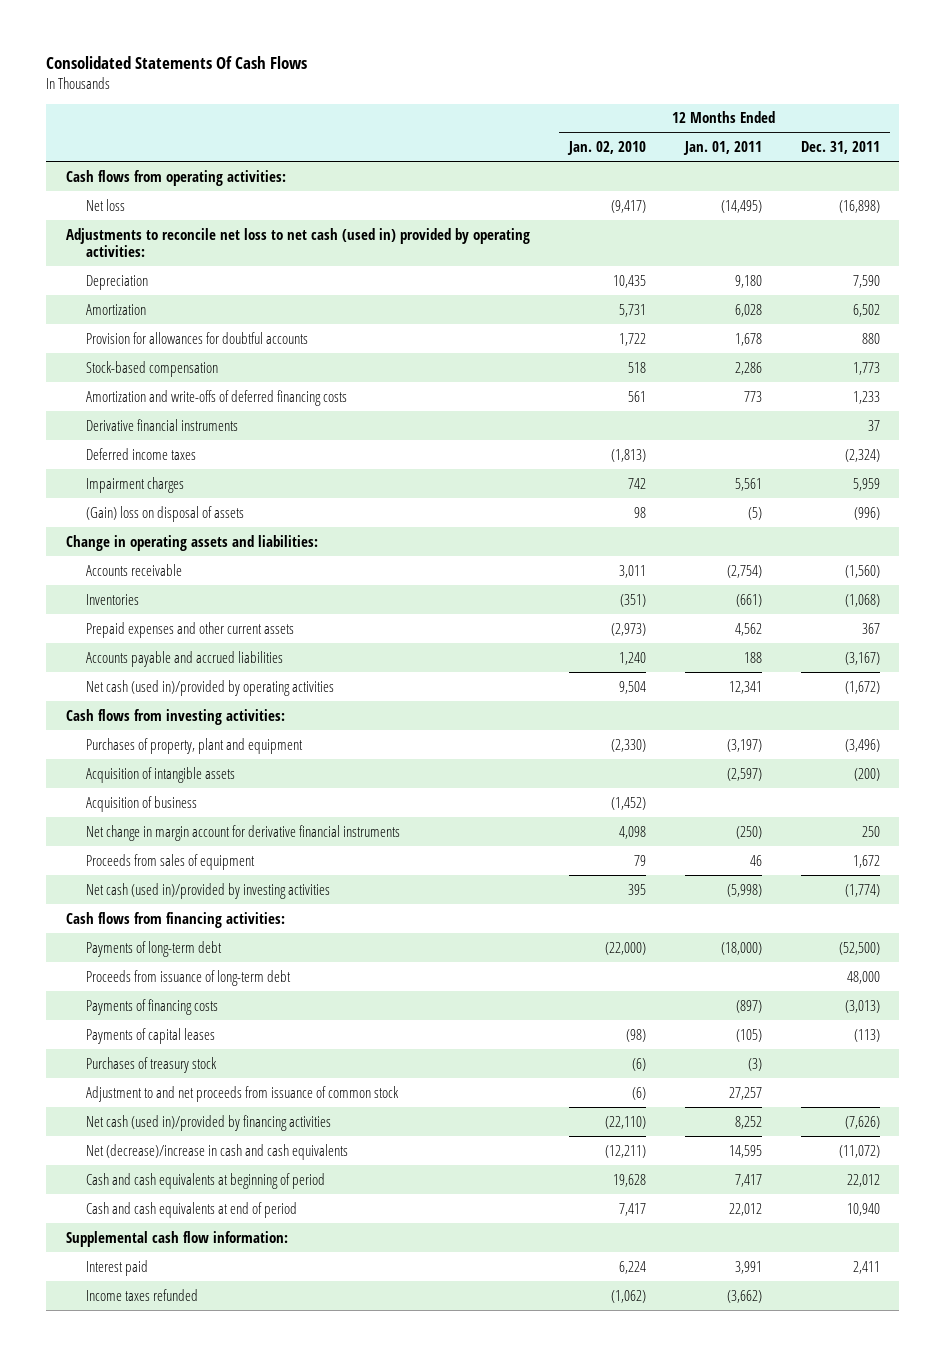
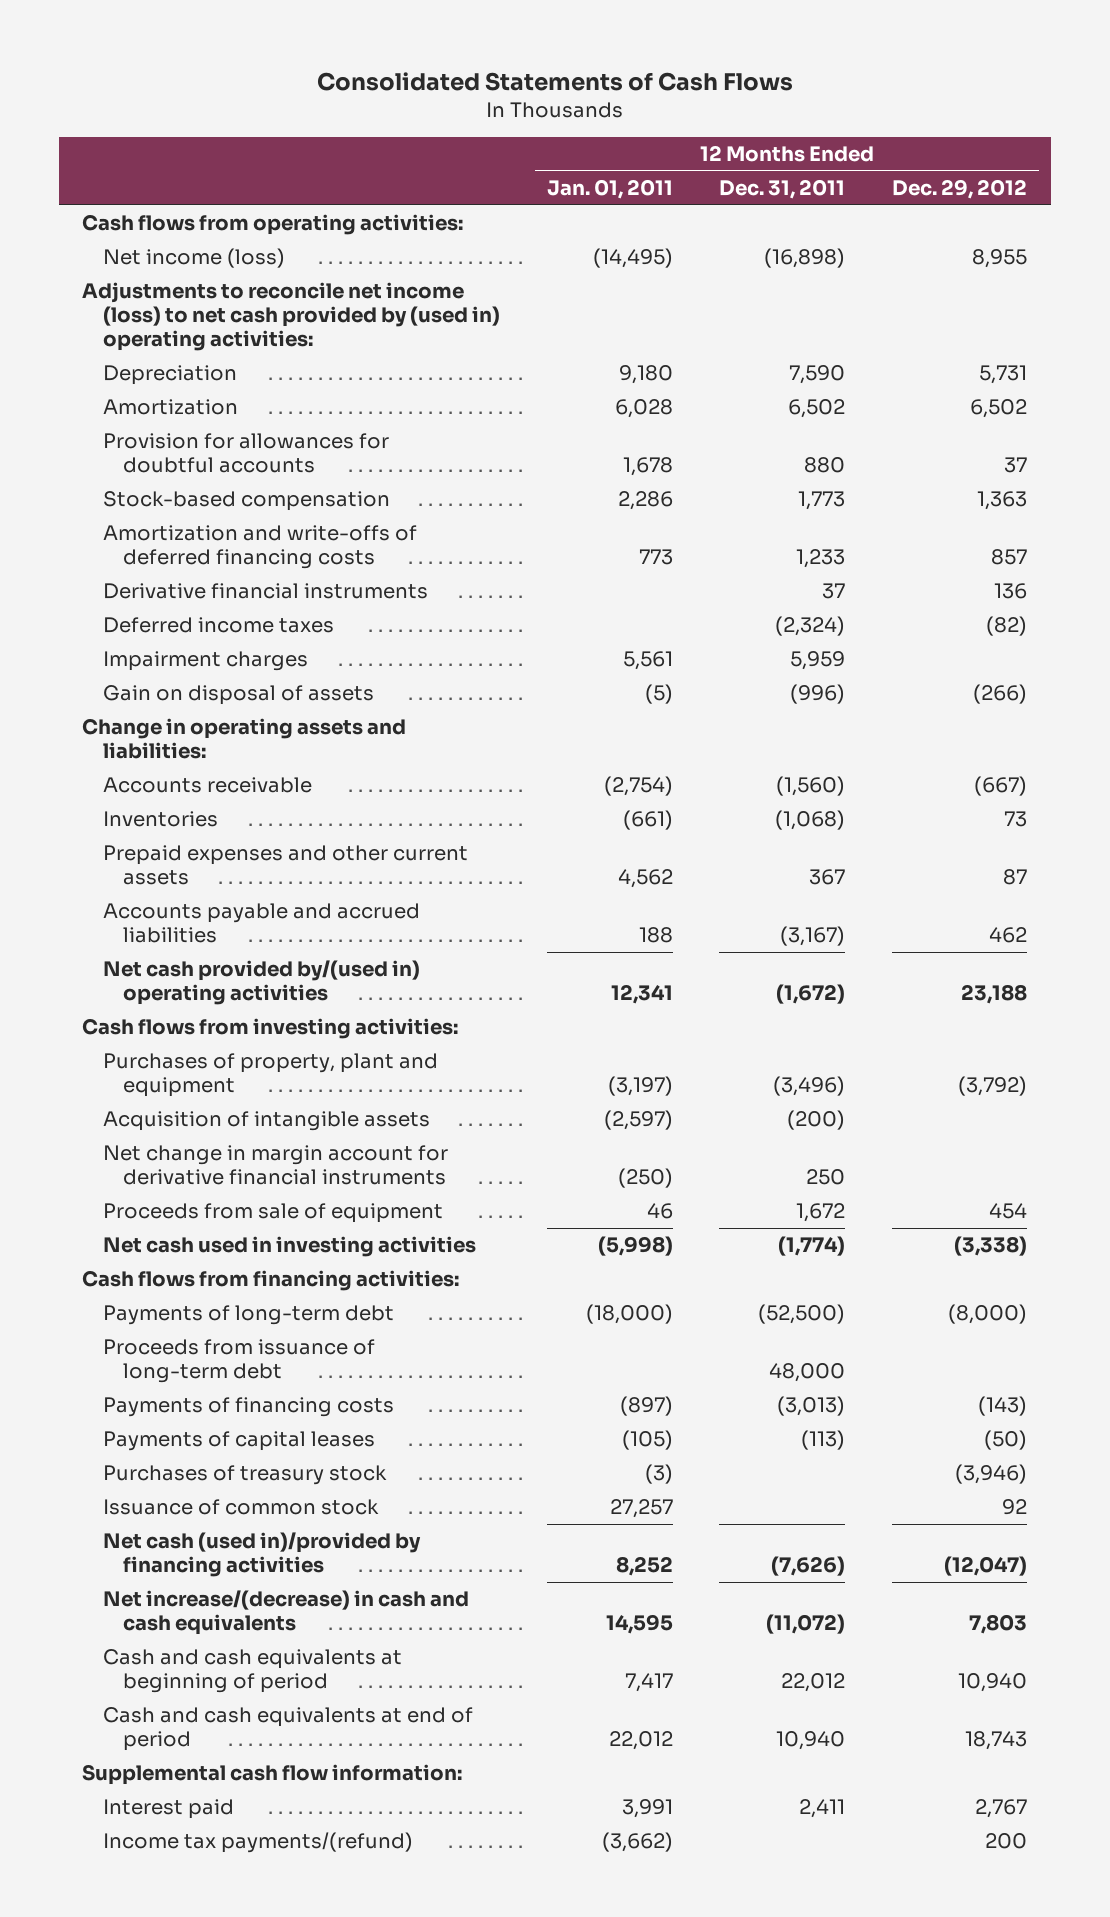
- Consolidated Statements Of Cash Flows
+ Consolidated Statements of Cash Flows
- | 12 Months Ended Jan. 02, 2010 | 12 Months Ended Jan. 01, 2011 | 12 Months Ended Dec. 31, 2011
+ | 12 Months Ended Jan. 01, 2011 | 12 Months Ended Dec. 31, 2011 | 12 Months Ended Dec. 29, 2012
- Net loss | (9,417) | (14,495) | (16,898)
- Adjustments to reconcile net loss to net cash (used in) provided by operating activities:
+ Net income (loss) | (14,495) | (16,898) | 8,955
+ Adjustments to reconcile net income (loss) to net cash provided by (used in) operating activities:
- (Gain) loss on disposal of assets | 98 | (5) | (996)
+ Gain on disposal of assets | (5) | (996) | (266)
- Net cash (used in)/provided by operating activities | 9,504 | 12,341 | (1,672)
+ Net cash provided by/(used in) operating activities | 12,341 | (1,672) | 23,188
- Acquisition of business | (1,452) | |
- Proceeds from sales of equipment | 79 | 46 | 1,672
- Net cash (used in)/provided by investing activities | 395 | (5,998) | (1,774)
+ Proceeds from sale of equipment | 46 | 1,672 | 454
+ Net cash used in investing activities | (5,998) | (1,774) | (3,338)
- Adjustment to and net proceeds from issuance of common stock | (6) | 27,257 |
+ Issuance of common stock | 27,257 | | 92
- Net (decrease)/increase in cash and cash equivalents | (12,211) | 14,595 | (11,072)
+ Net increase/(decrease) in cash and cash equivalents | 14,595 | (11,072) | 7,803
- Income taxes refunded | (1,062) | (3,662) |
+ Income tax payments/(refund) | (3,662) | | 200

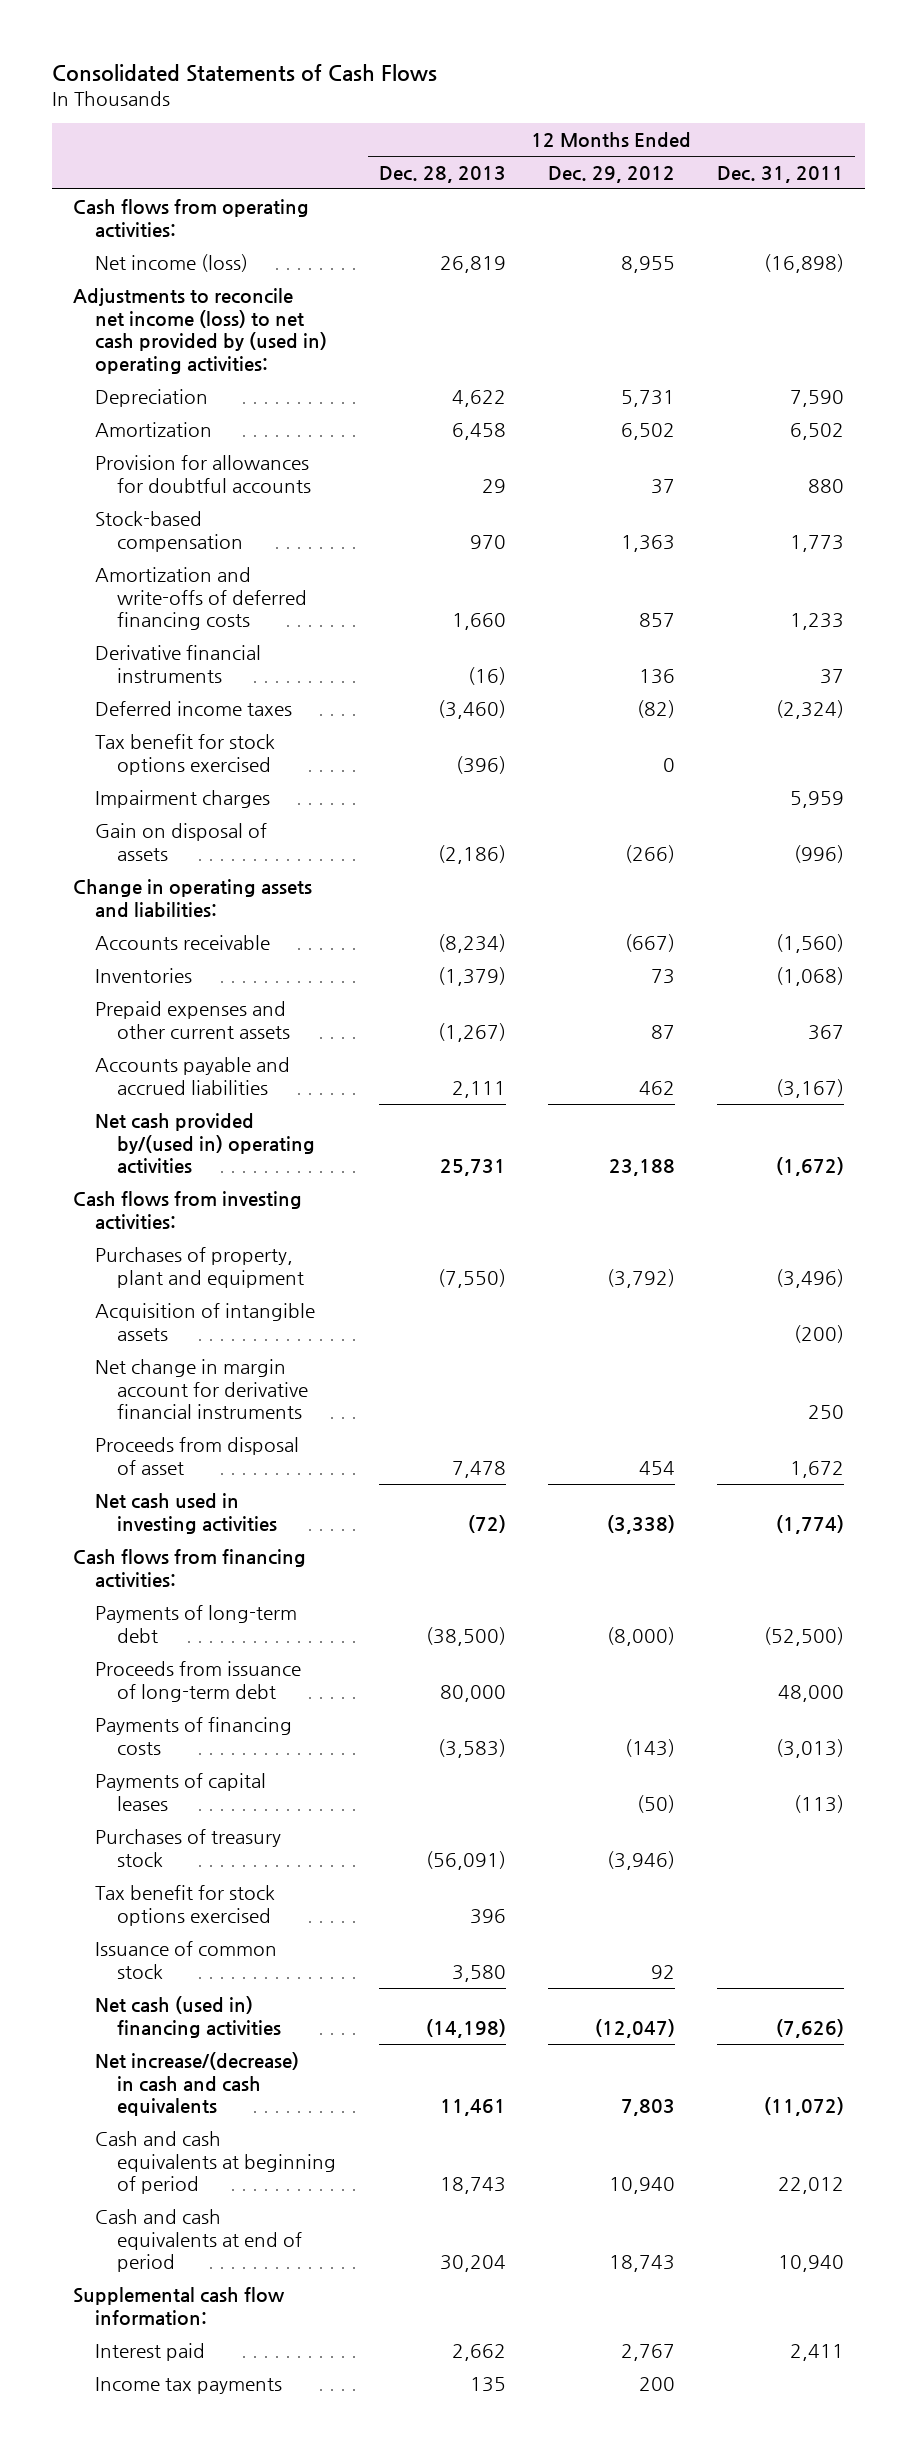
- | 12 Months Ended Jan. 01, 2011 | 12 Months Ended Dec. 31, 2011 | 12 Months Ended Dec. 29, 2012
+ | 12 Months Ended Dec. 28, 2013 | 12 Months Ended Dec. 29, 2012 | 12 Months Ended Dec. 31, 2011
+ Tax benefit for stock options exercised | (396) | 0 |
- Proceeds from sale of equipment | 46 | 1,672 | 454
+ Proceeds from disposal of asset | 7,478 | 454 | 1,672
+ Tax benefit for stock options exercised | 396 | |
- Net cash (used in)/provided by financing activities | 8,252 | (7,626) | (12,047)
+ Net cash (used in) financing activities | (14,198) | (12,047) | (7,626)
- Income tax payments/(refund) | (3,662) | | 200
+ Income tax payments | 135 | 200 |

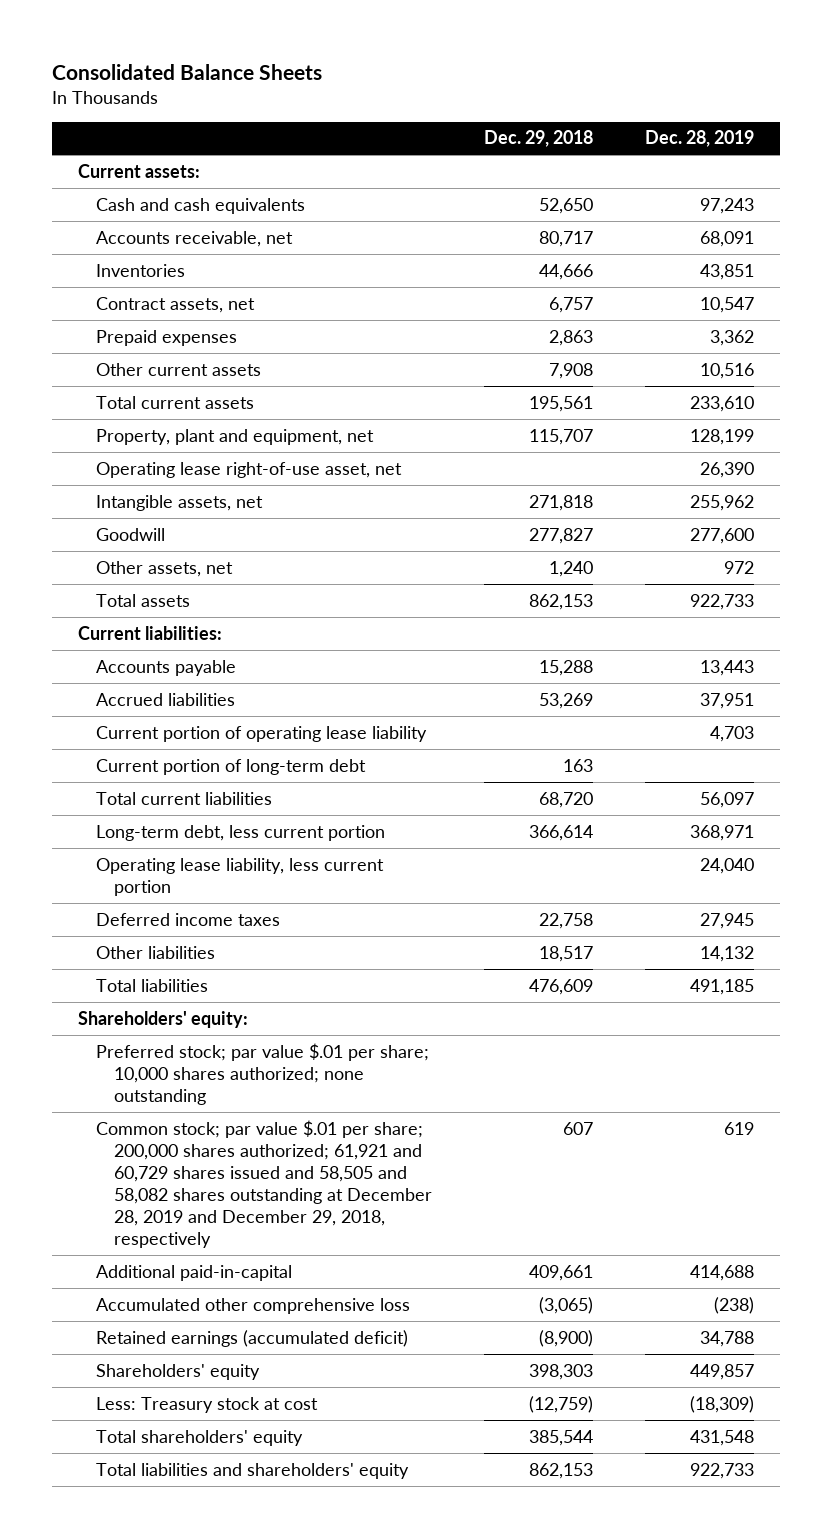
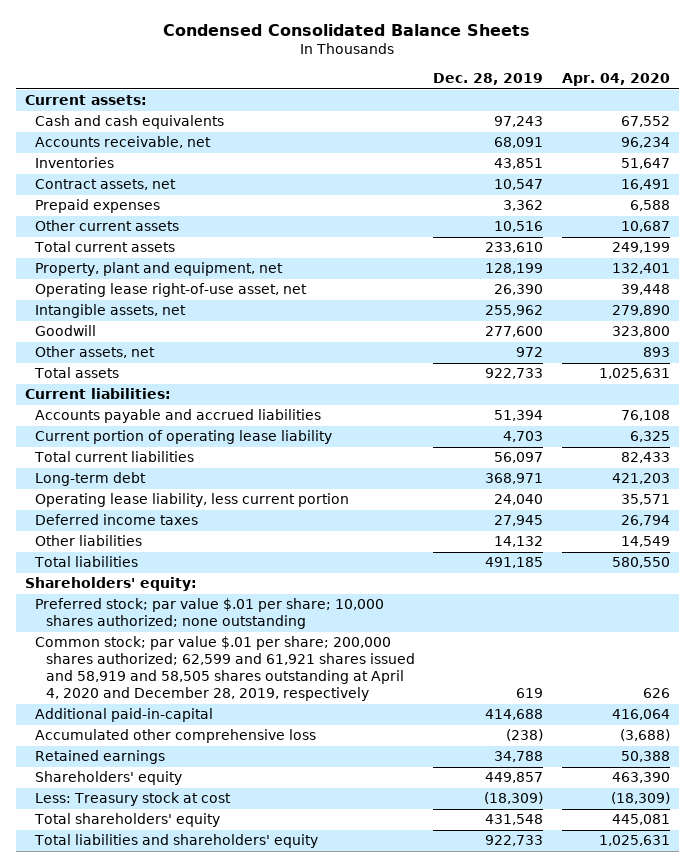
- Consolidated Balance Sheets
+ Condensed Consolidated Balance Sheets
- | Dec. 29, 2018 | Dec. 28, 2019
+ | Dec. 28, 2019 | Apr. 04, 2020
- Accounts payable | 15,288 | 13,443
- Accrued liabilities | 53,269 | 37,951
+ Accounts payable and accrued liabilities | 51,394 | 76,108
- Current portion of long-term debt | 163 |
- Long-term debt, less current portion | 366,614 | 368,971
+ Long-term debt | 368,971 | 421,203
- Common stock; par value $.01 per share; 200,000 shares authorized; 61,921 and 60,729 shares issued and 58,505 and 58,082 shares outstanding at December 28, 2019 and December 29, 2018, respectively | 607 | 619
+ Common stock; par value $.01 per share; 200,000 shares authorized; 62,599 and 61,921 shares issued and 58,919 and 58,505 shares outstanding at April 4, 2020 and December 28, 2019, respectively | 619 | 626
- Retained earnings (accumulated deficit) | (8,900) | 34,788
+ Retained earnings | 34,788 | 50,388

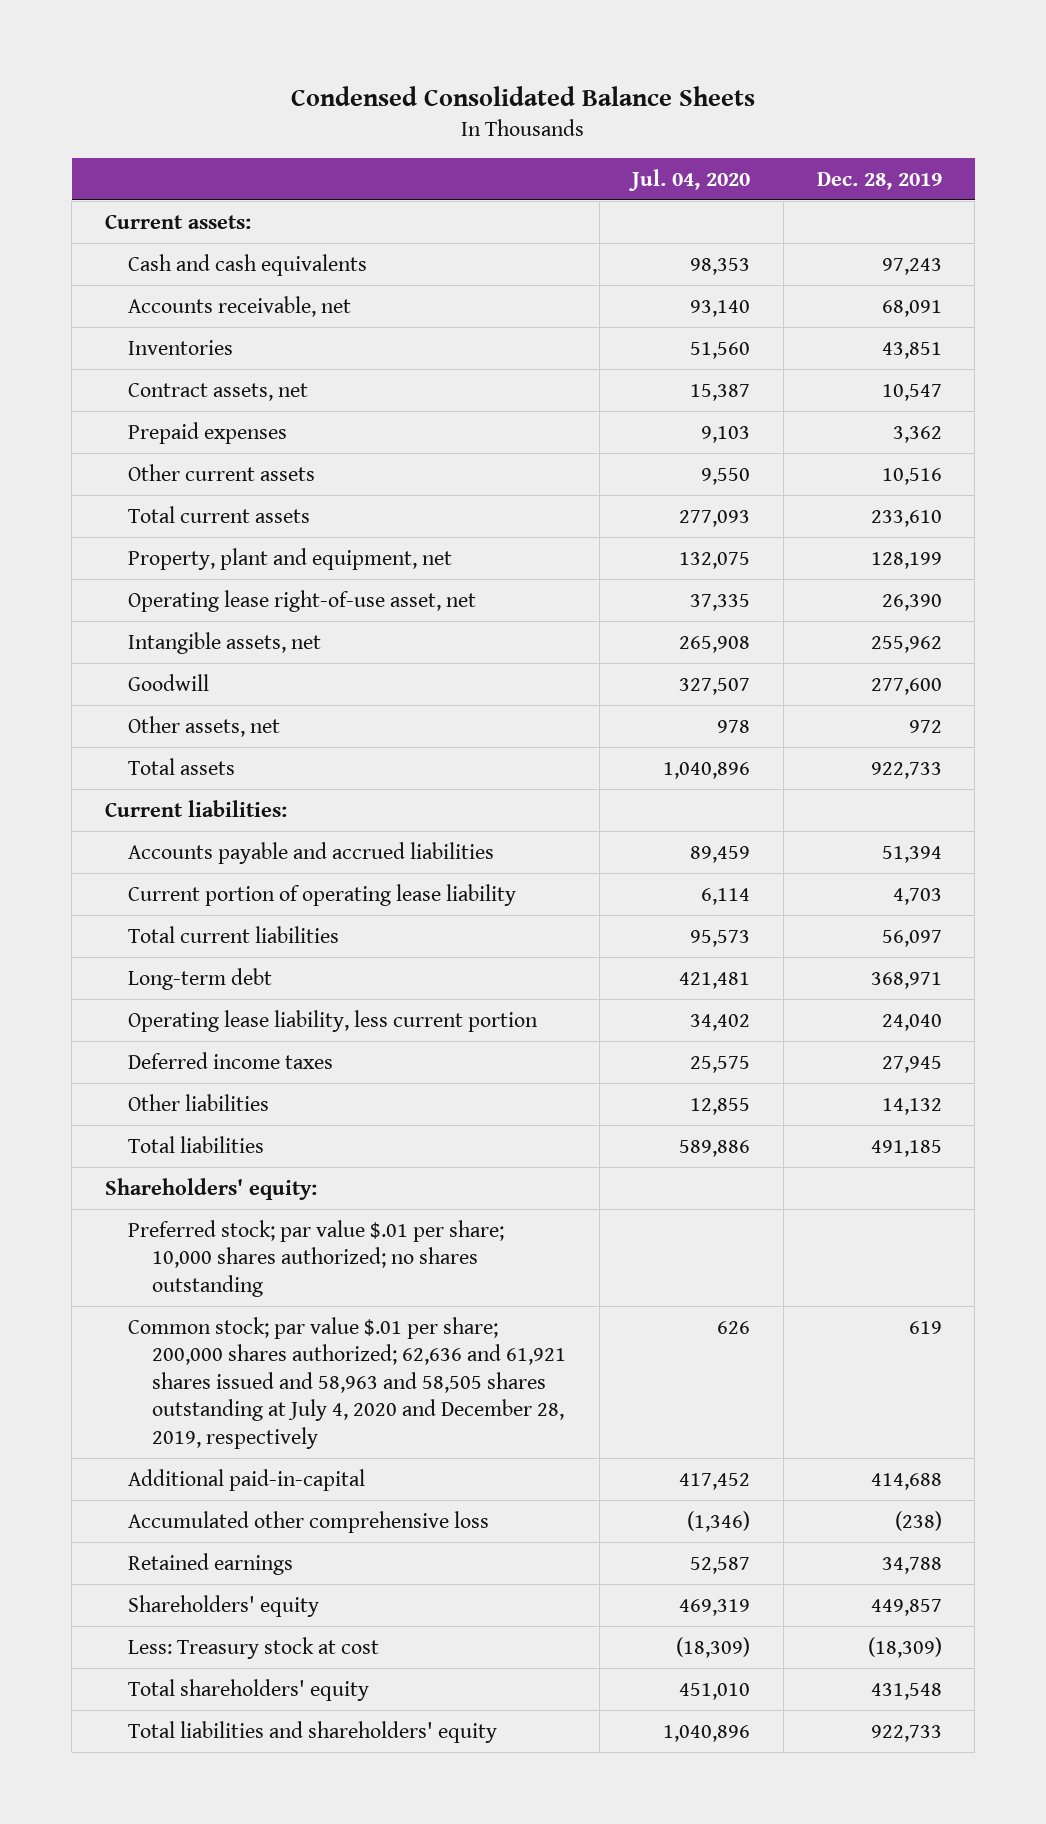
- | Dec. 28, 2019 | Apr. 04, 2020
+ | Jul. 04, 2020 | Dec. 28, 2019
- Preferred stock; par value $.01 per share; 10,000 shares authorized; none outstanding
- Common stock; par value $.01 per share; 200,000 shares authorized; 62,599 and 61,921 shares issued and 58,919 and 58,505 shares outstanding at April 4, 2020 and December 28, 2019, respectively | 619 | 626
+ Preferred stock; par value $.01 per share; 10,000 shares authorized; no shares outstanding
+ Common stock; par value $.01 per share; 200,000 shares authorized; 62,636 and 61,921 shares issued and 58,963 and 58,505 shares outstanding at July 4, 2020 and December 28, 2019, respectively | 626 | 619

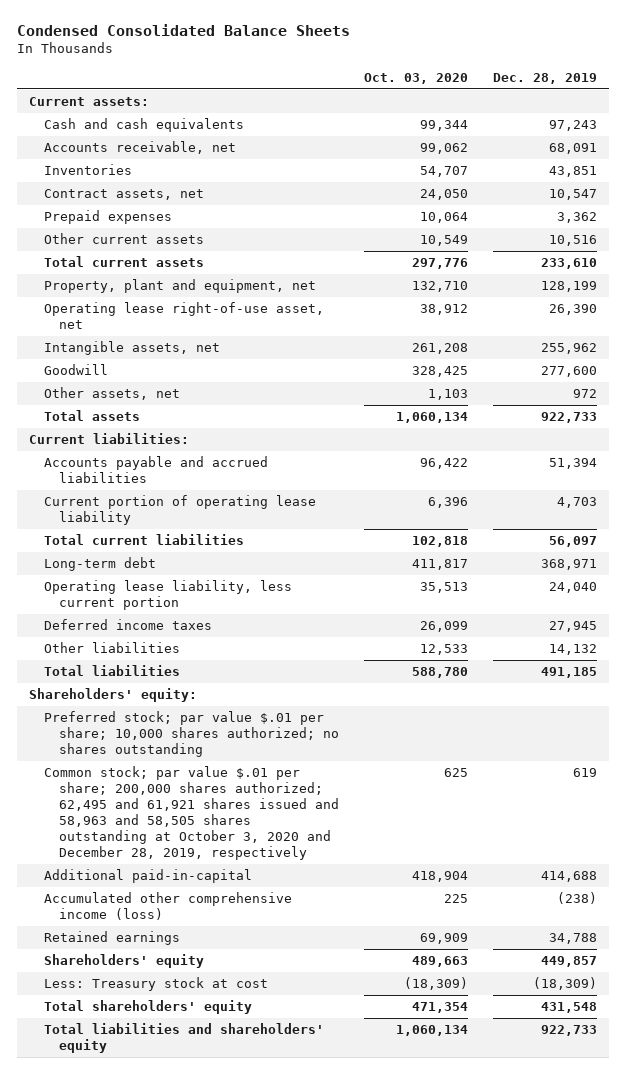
- | Jul. 04, 2020 | Dec. 28, 2019
+ | Oct. 03, 2020 | Dec. 28, 2019
- Common stock; par value $.01 per share; 200,000 shares authorized; 62,636 and 61,921 shares issued and 58,963 and 58,505 shares outstanding at July 4, 2020 and December 28, 2019, respectively | 626 | 619
+ Common stock; par value $.01 per share; 200,000 shares authorized; 62,495 and 61,921 shares issued and 58,963 and 58,505 shares outstanding at October 3, 2020 and December 28, 2019, respectively | 625 | 619
- Accumulated other comprehensive loss | (1,346) | (238)
+ Accumulated other comprehensive income (loss) | 225 | (238)

